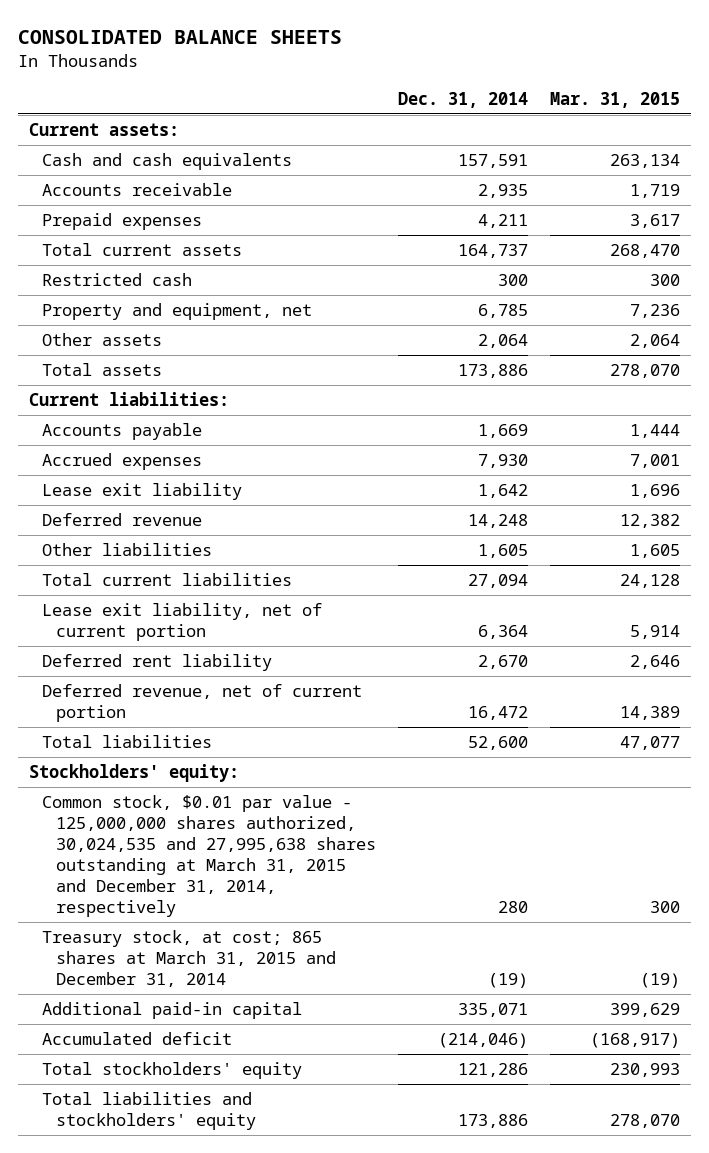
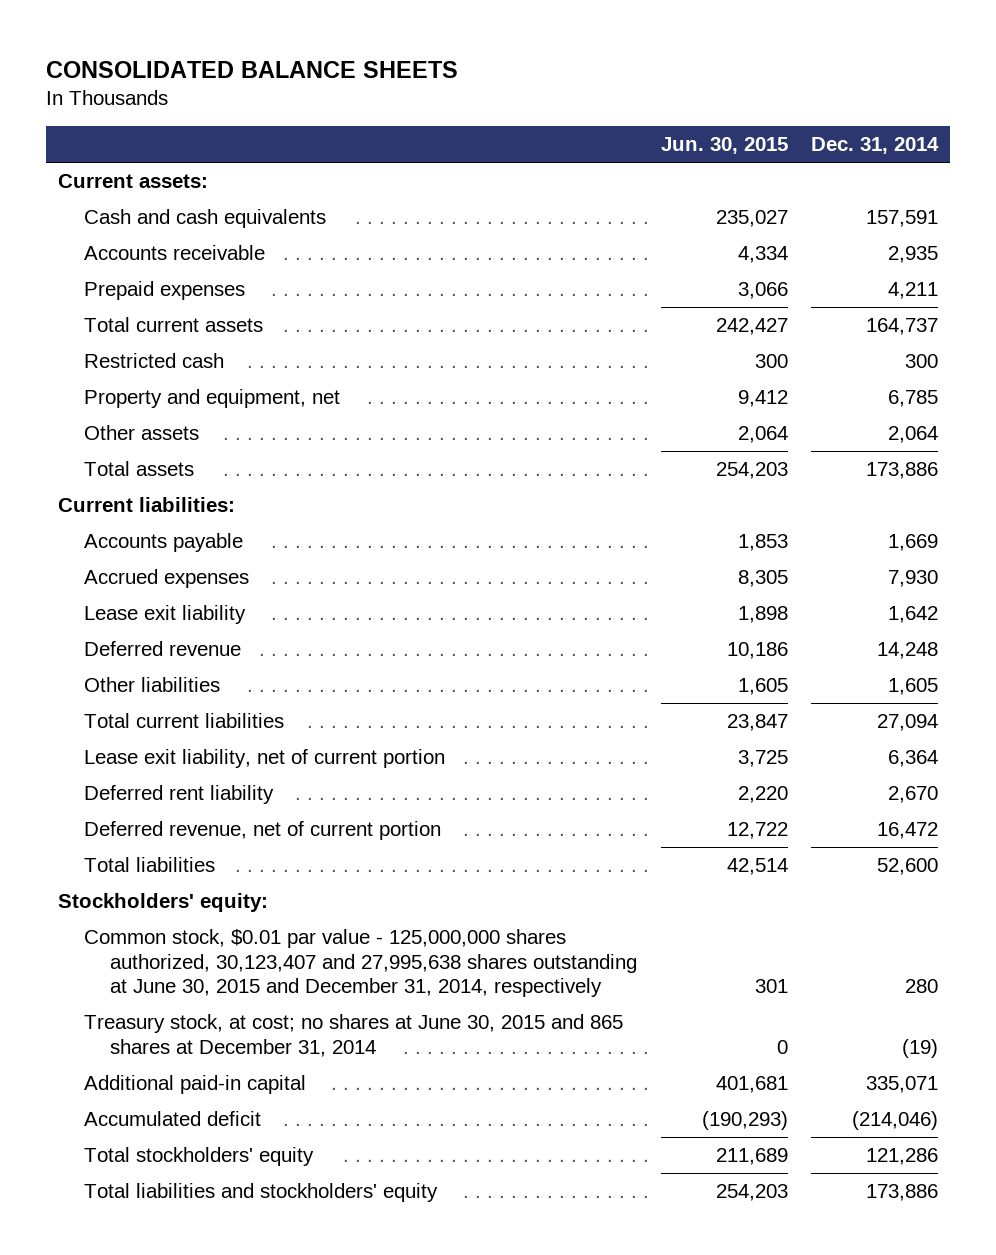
- | Dec. 31, 2014 | Mar. 31, 2015
+ | Jun. 30, 2015 | Dec. 31, 2014
- Common stock, $0.01 par value - 125,000,000 shares authorized, 30,024,535 and 27,995,638 shares outstanding at March 31, 2015 and December 31, 2014, respectively | 280 | 300
- Treasury stock, at cost; 865 shares at March 31, 2015 and December 31, 2014 | (19) | (19)
+ Common stock, $0.01 par value - 125,000,000 shares authorized, 30,123,407 and 27,995,638 shares outstanding at June 30, 2015 and December 31, 2014, respectively | 301 | 280
+ Treasury stock, at cost; no shares at June 30, 2015 and 865 shares at December 31, 2014 | 0 | (19)

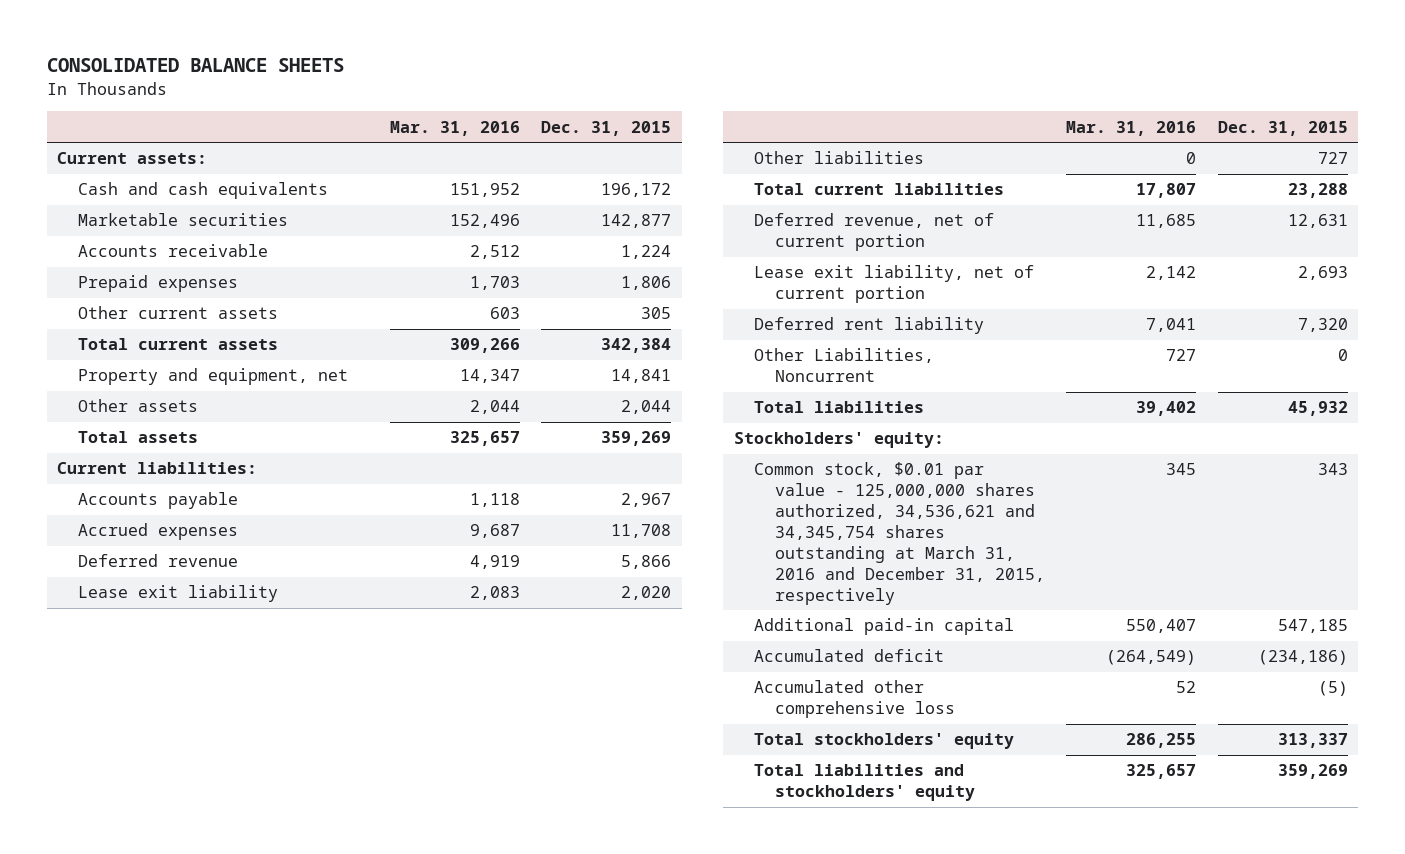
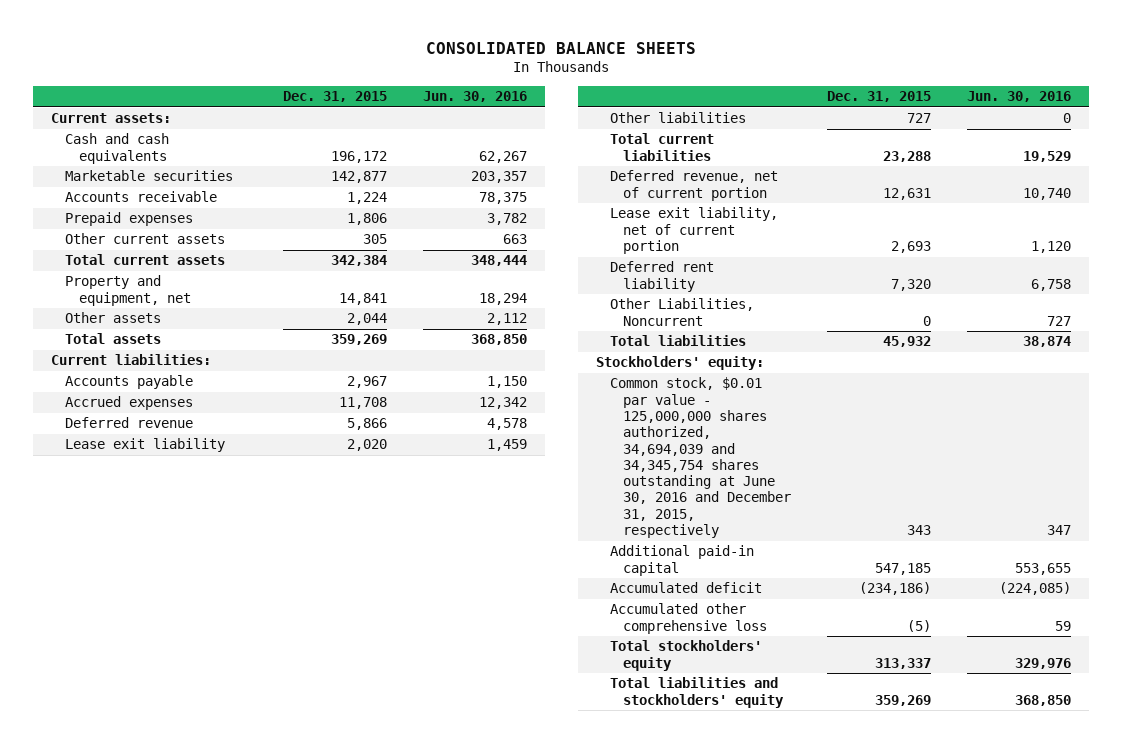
- | Mar. 31, 2016 | Dec. 31, 2015
+ | Dec. 31, 2015 | Jun. 30, 2016
- Common stock, $0.01 par value - 125,000,000 shares authorized, 34,536,621 and 34,345,754 shares outstanding at March 31, 2016 and December 31, 2015, respectively | 345 | 343
+ Common stock, $0.01 par value - 125,000,000 shares authorized, 34,694,039 and 34,345,754 shares outstanding at June 30, 2016 and December 31, 2015, respectively | 343 | 347

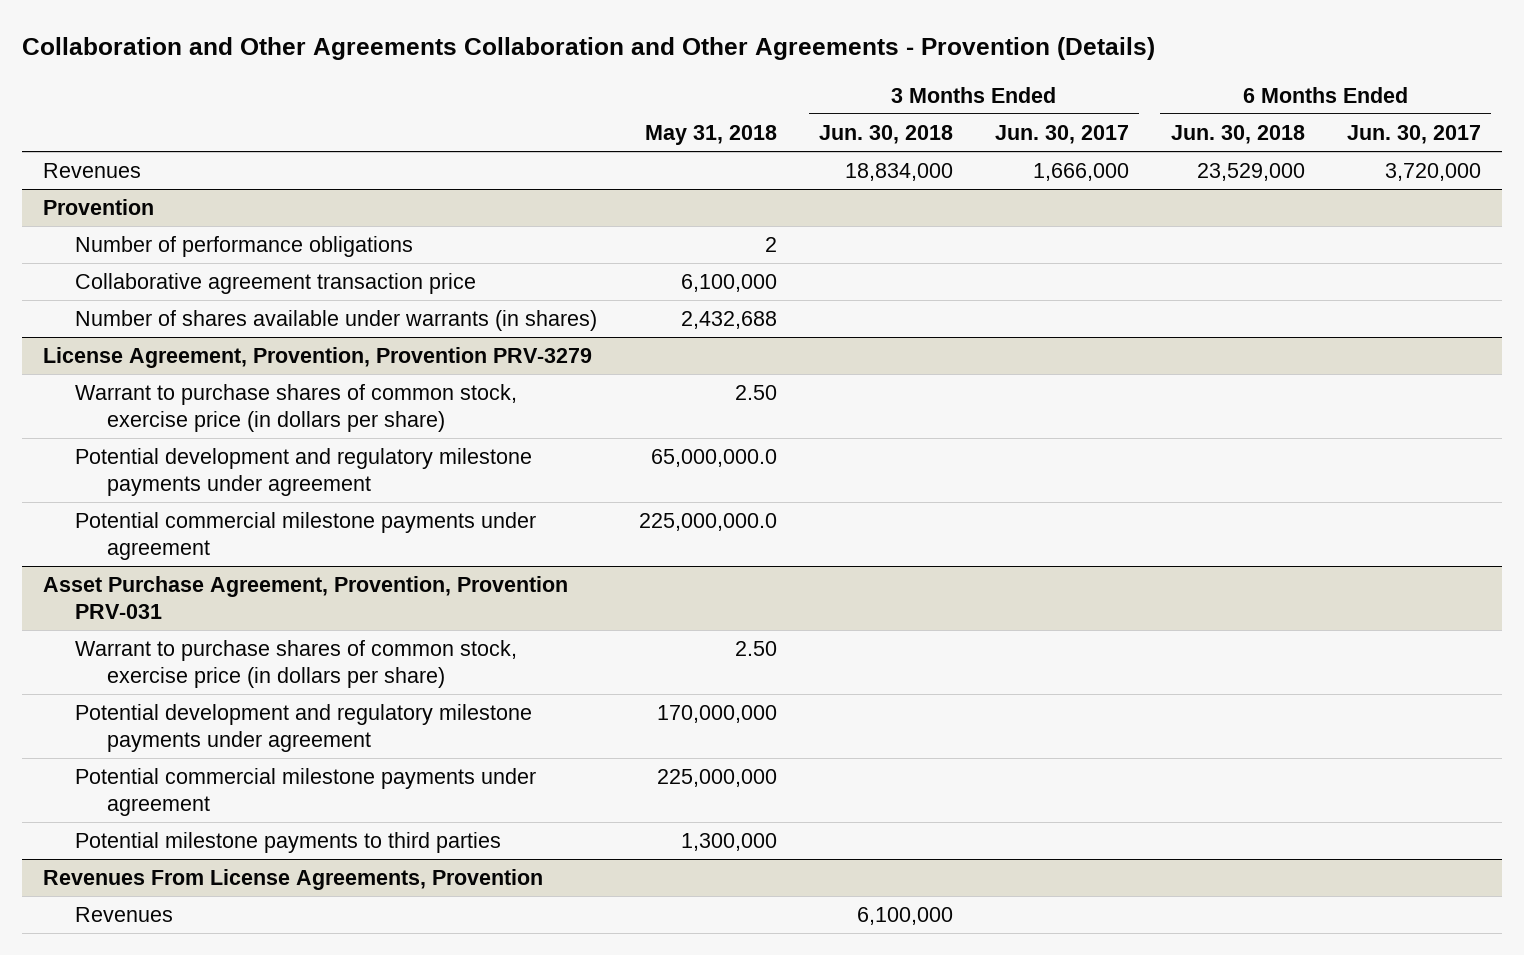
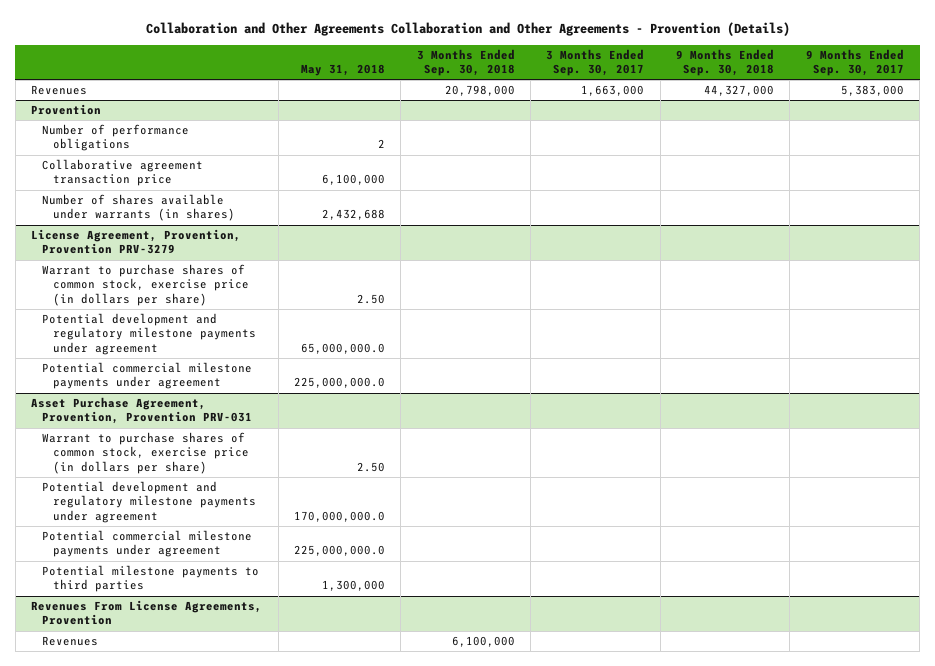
- | May 31, 2018 | 3 Months Ended Jun. 30, 2018 | 3 Months Ended Jun. 30, 2017 | 6 Months Ended Jun. 30, 2018 | 6 Months Ended Jun. 30, 2017
+ | May 31, 2018 | 3 Months Ended Sep. 30, 2018 | 3 Months Ended Sep. 30, 2017 | 9 Months Ended Sep. 30, 2018 | 9 Months Ended Sep. 30, 2017
@ Asset Purchase Agreement, Provention, Provention PRV-031
- Potential development and regulatory milestone payments under agreement | 170,000,000 | | | |
- Potential commercial milestone payments under agreement | 225,000,000 | | | |
+ Potential development and regulatory milestone payments under agreement | 170,000,000.0 | | | |
+ Potential commercial milestone payments under agreement | 225,000,000.0 | | | |

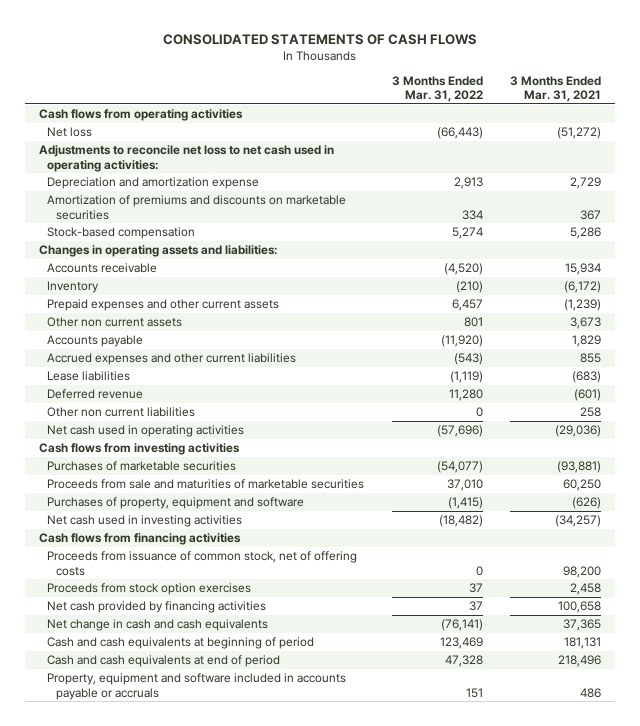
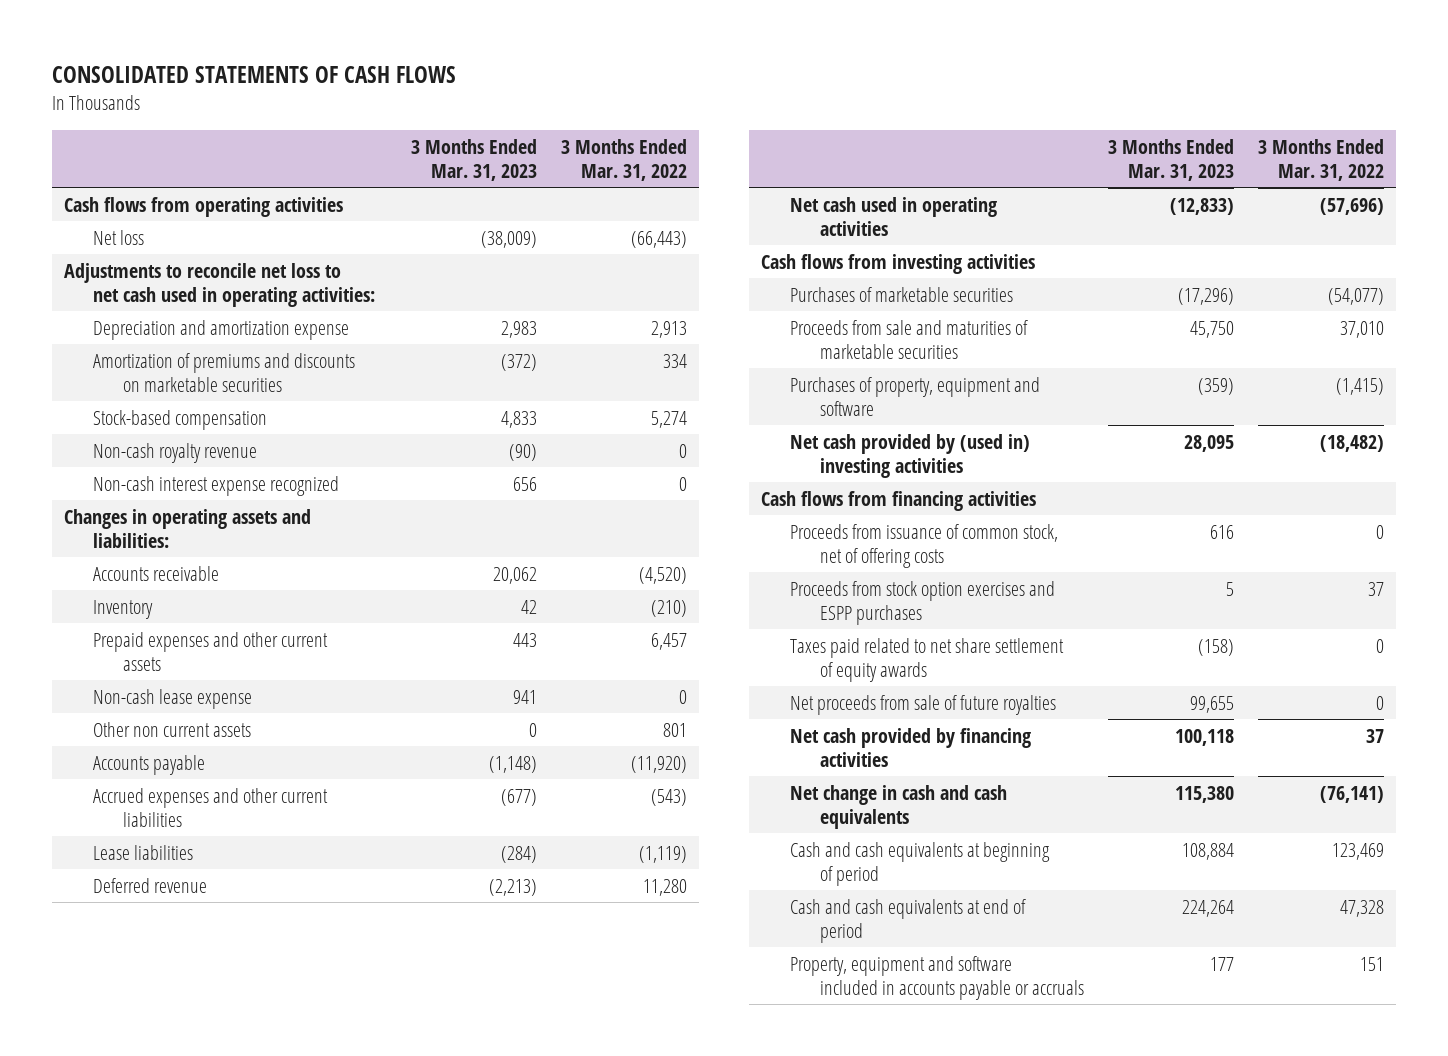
- | 3 Months Ended Mar. 31, 2022 | 3 Months Ended Mar. 31, 2021
+ | 3 Months Ended Mar. 31, 2023 | 3 Months Ended Mar. 31, 2022
+ Non-cash royalty revenue | (90) | 0
+ Non-cash interest expense recognized | 656 | 0
+ Non-cash lease expense | 941 | 0
- Other non current liabilities | 0 | 258
- Net cash used in investing activities | (18,482) | (34,257)
+ Net cash provided by (used in) investing activities | 28,095 | (18,482)
- Proceeds from stock option exercises | 37 | 2,458
+ Proceeds from stock option exercises and ESPP purchases | 5 | 37
+ Taxes paid related to net share settlement of equity awards | (158) | 0
+ Net proceeds from sale of future royalties | 99,655 | 0

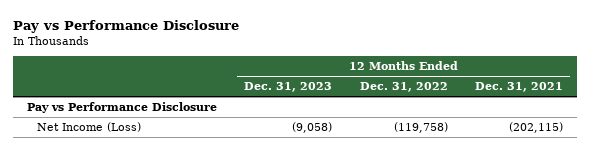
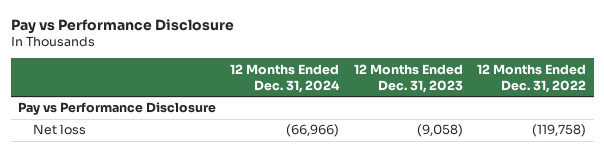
- | 12 Months Ended Dec. 31, 2023 | 12 Months Ended Dec. 31, 2022 | 12 Months Ended Dec. 31, 2021
+ | 12 Months Ended Dec. 31, 2024 | 12 Months Ended Dec. 31, 2023 | 12 Months Ended Dec. 31, 2022
- Net Income (Loss) | (9,058) | (119,758) | (202,115)
+ Net loss | (66,966) | (9,058) | (119,758)

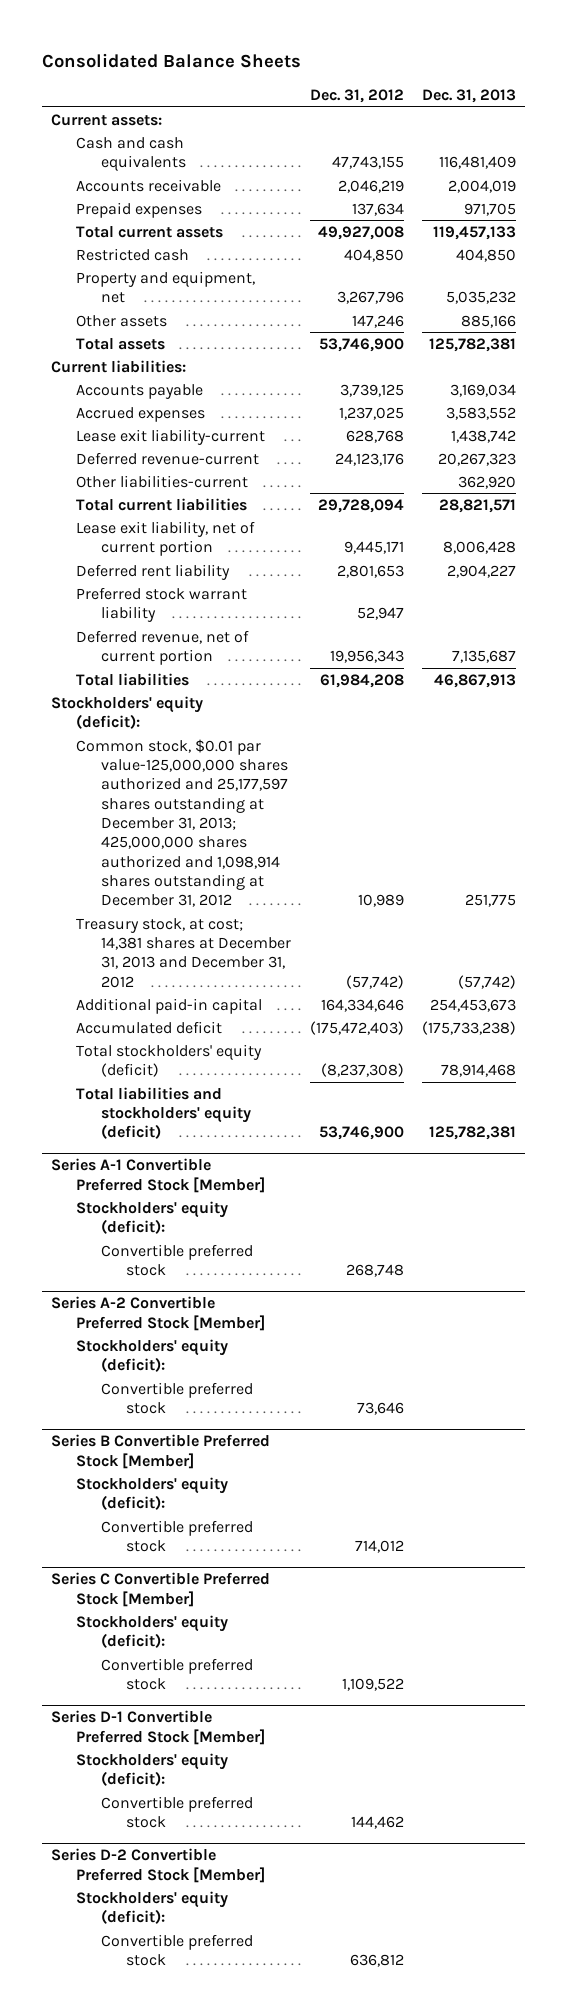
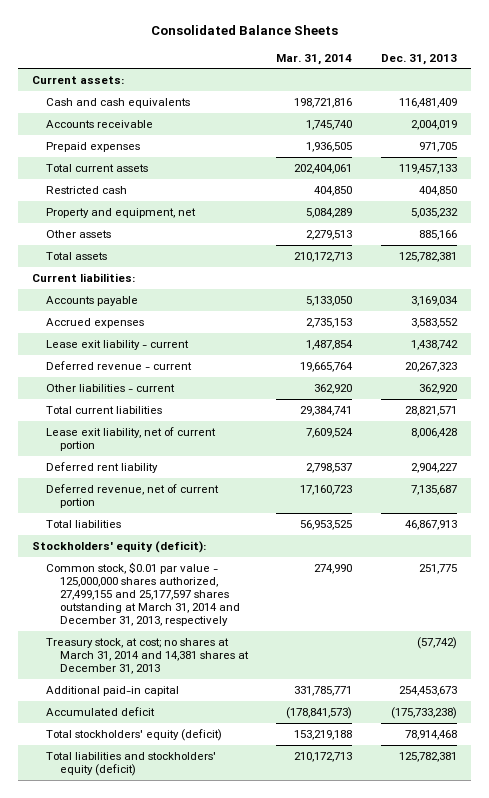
- | Dec. 31, 2012 | Dec. 31, 2013
+ | Mar. 31, 2014 | Dec. 31, 2013
- Lease exit liability-current | 628,768 | 1,438,742
- Deferred revenue-current | 24,123,176 | 20,267,323
- Other liabilities-current | | 362,920
+ Lease exit liability - current | 1,487,854 | 1,438,742
+ Deferred revenue - current | 19,665,764 | 20,267,323
+ Other liabilities - current | 362,920 | 362,920
- Preferred stock warrant liability | 52,947 |
- Common stock, $0.01 par value-125,000,000 shares authorized and 25,177,597 shares outstanding at December 31, 2013; 425,000,000 shares authorized and 1,098,914 shares outstanding at December 31, 2012 | 10,989 | 251,775
- Treasury stock, at cost; 14,381 shares at December 31, 2013 and December 31, 2012 | (57,742) | (57,742)
+ Common stock, $0.01 par value - 125,000,000 shares authorized, 27,499,155 and 25,177,597 shares outstanding at March 31, 2014 and December 31, 2013, respectively | 274,990 | 251,775
+ Treasury stock, at cost; no shares at March 31, 2014 and 14,381 shares at December 31, 2013 | | (57,742)
- Series A-1 Convertible Preferred Stock [Member]
- Stockholders' equity (deficit):
- Convertible preferred stock | 268,748 |
- Series A-2 Convertible Preferred Stock [Member]
- Stockholders' equity (deficit):
- Convertible preferred stock | 73,646 |
- Series B Convertible Preferred Stock [Member]
- Stockholders' equity (deficit):
- Convertible preferred stock | 714,012 |
- Series C Convertible Preferred Stock [Member]
- Stockholders' equity (deficit):
- Convertible preferred stock | 1,109,522 |
- Series D-1 Convertible Preferred Stock [Member]
- Stockholders' equity (deficit):
- Convertible preferred stock | 144,462 |
- Series D-2 Convertible Preferred Stock [Member]
- Stockholders' equity (deficit):
- Convertible preferred stock | 636,812 |

